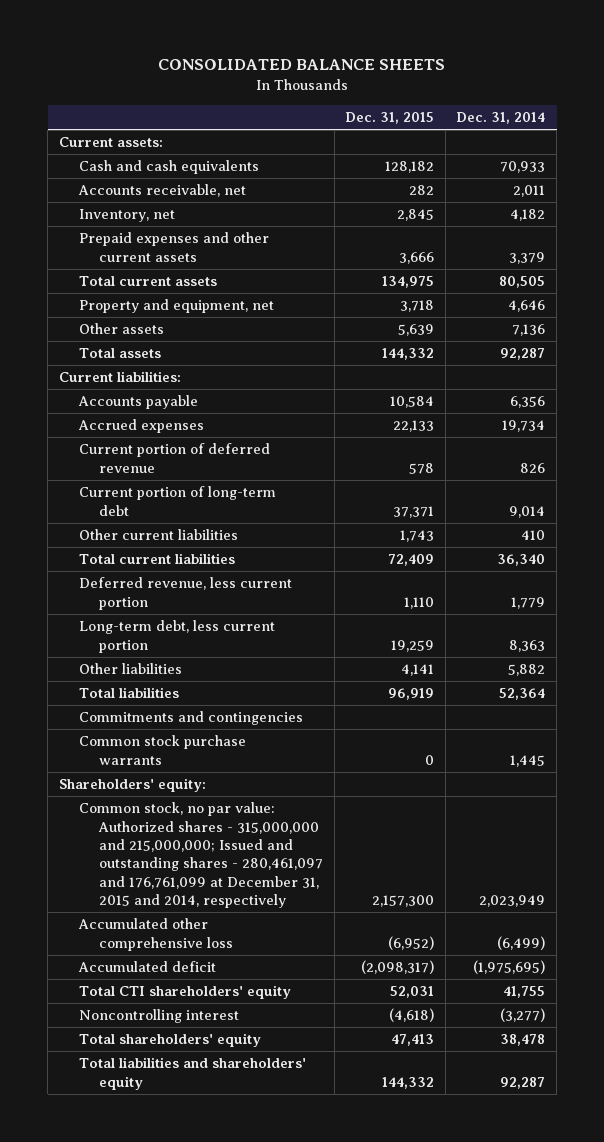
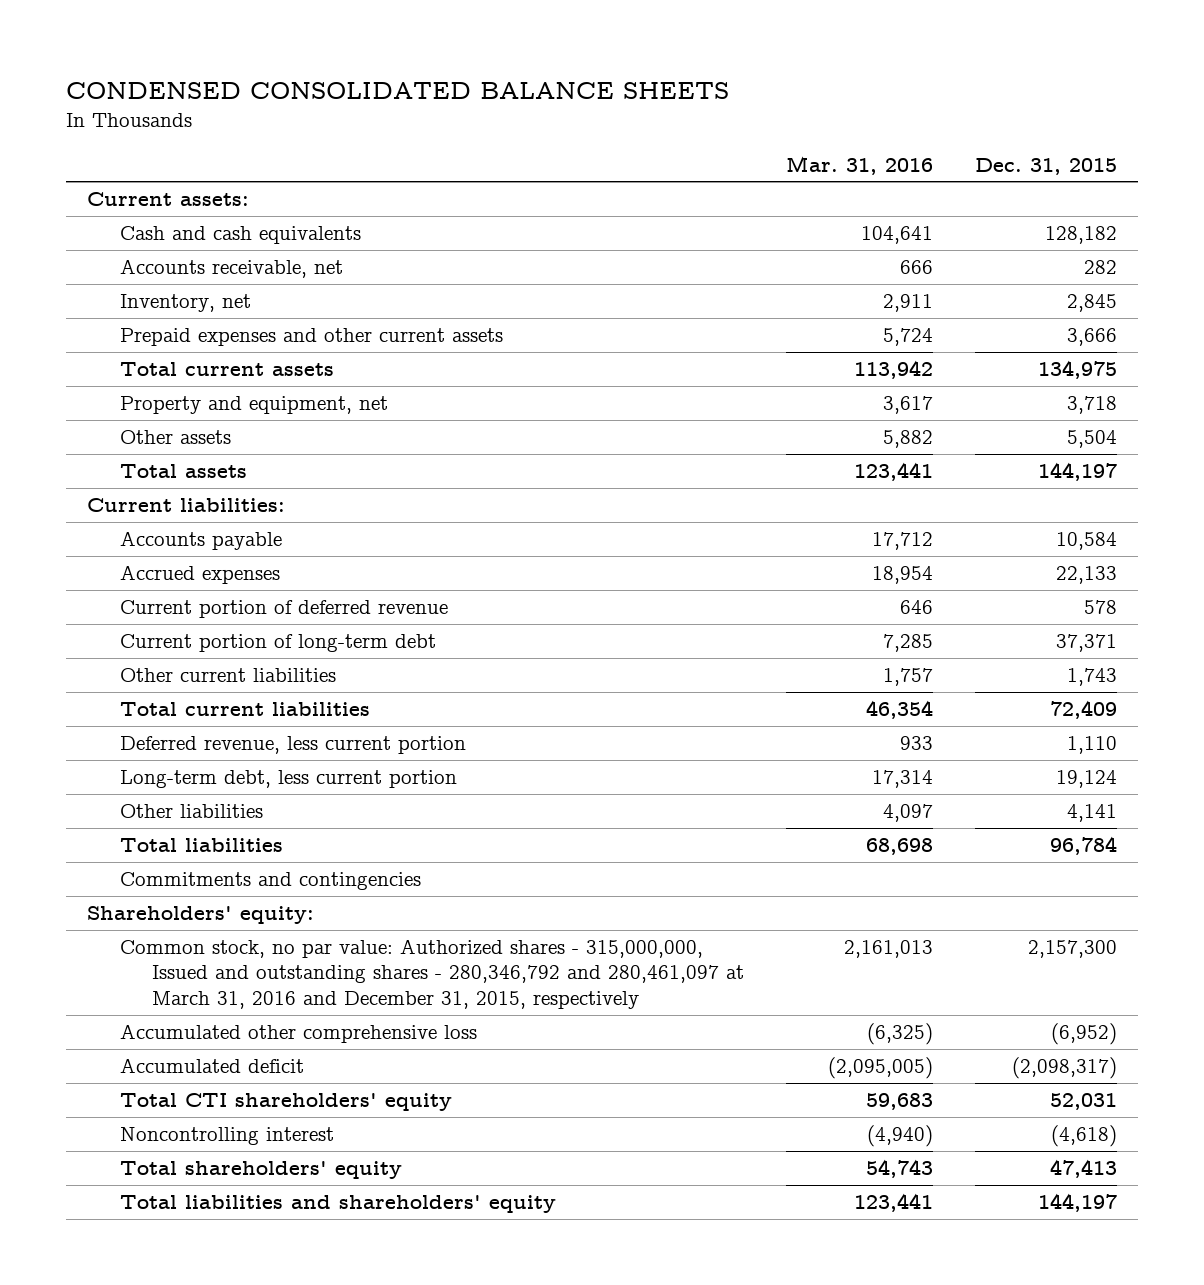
- CONSOLIDATED BALANCE SHEETS
+ CONDENSED CONSOLIDATED BALANCE SHEETS
- | Dec. 31, 2015 | Dec. 31, 2014
+ | Mar. 31, 2016 | Dec. 31, 2015
- Other assets | 5,639 | 7,136
- Total assets | 144,332 | 92,287
+ Other assets | 5,882 | 5,504
+ Total assets | 123,441 | 144,197
- Long-term debt, less current portion | 19,259 | 8,363
+ Long-term debt, less current portion | 17,314 | 19,124
- Total liabilities | 96,919 | 52,364
+ Total liabilities | 68,698 | 96,784
- Common stock purchase warrants | 0 | 1,445
- Common stock, no par value: Authorized shares - 315,000,000 and 215,000,000; Issued and outstanding shares - 280,461,097 and 176,761,099 at December 31, 2015 and 2014, respectively | 2,157,300 | 2,023,949
+ Common stock, no par value: Authorized shares - 315,000,000, Issued and outstanding shares - 280,346,792 and 280,461,097 at March 31, 2016 and December 31, 2015, respectively | 2,161,013 | 2,157,300
- Total liabilities and shareholders' equity | 144,332 | 92,287
+ Total liabilities and shareholders' equity | 123,441 | 144,197

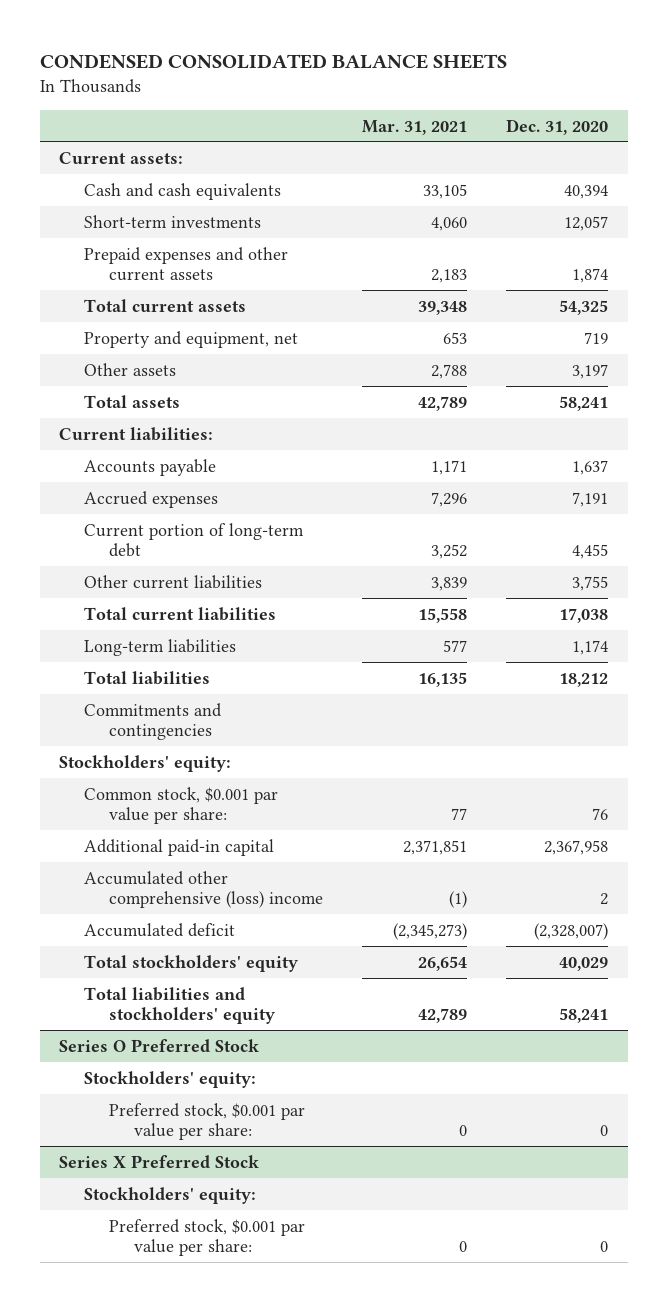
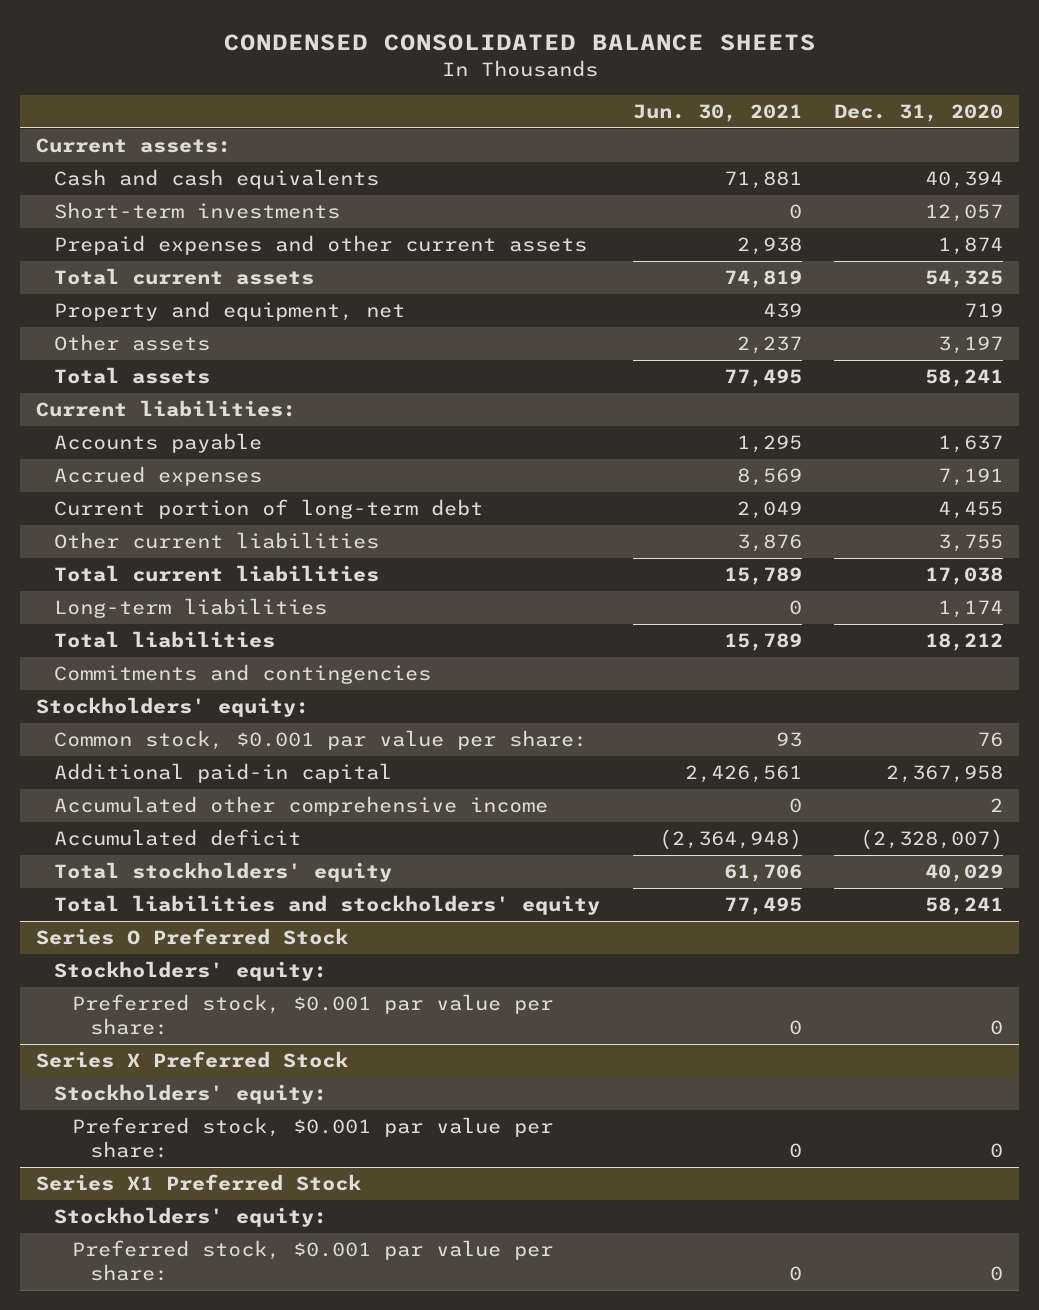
- | Mar. 31, 2021 | Dec. 31, 2020
+ | Jun. 30, 2021 | Dec. 31, 2020
- Accumulated other comprehensive (loss) income | (1) | 2
+ Accumulated other comprehensive income | 0 | 2
+ Series X1 Preferred Stock
+ Stockholders' equity:
+ Preferred stock, $0.001 par value per share: | 0 | 0

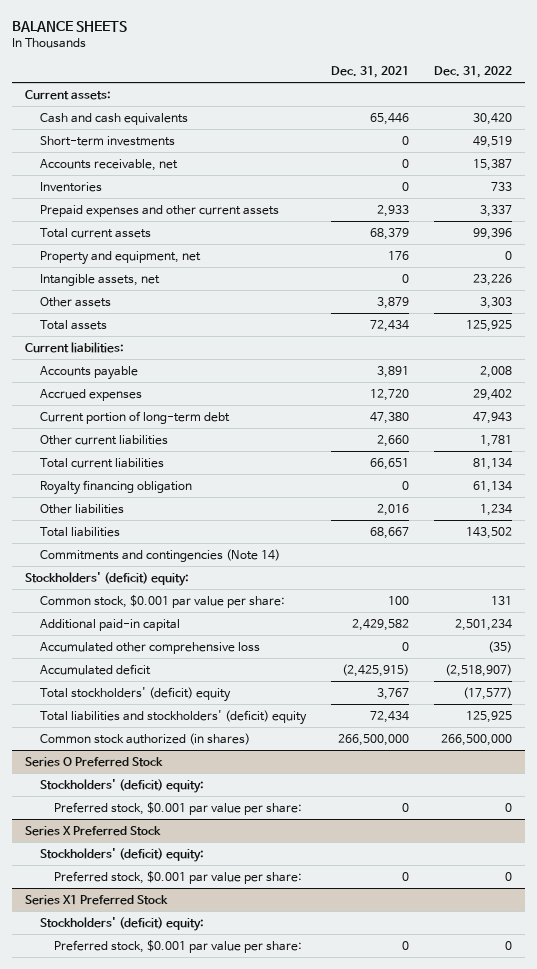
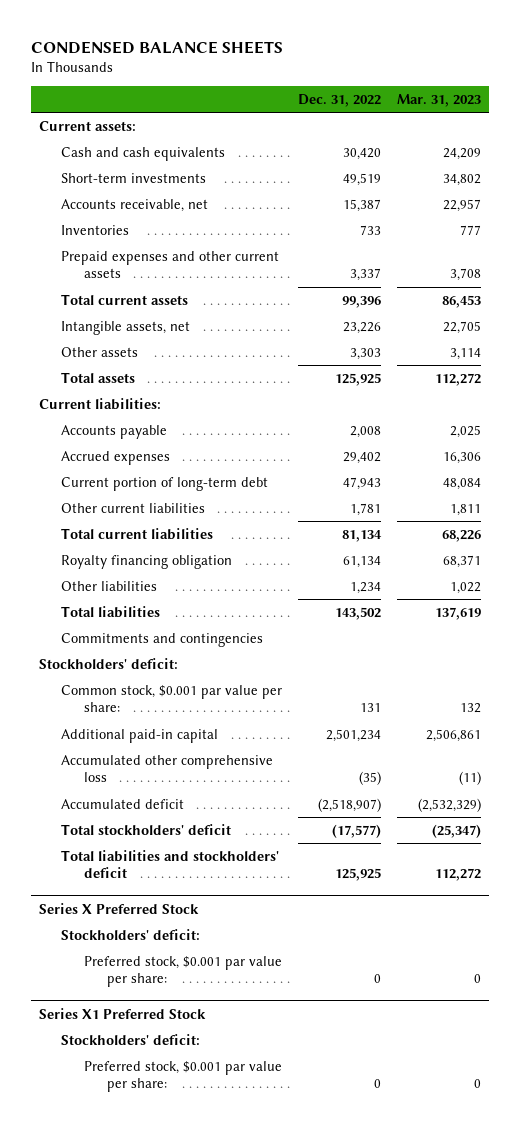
- BALANCE SHEETS
+ CONDENSED BALANCE SHEETS
- | Dec. 31, 2021 | Dec. 31, 2022
+ | Dec. 31, 2022 | Mar. 31, 2023
- Property and equipment, net | 176 | 0
- Commitments and contingencies (Note 14)
- Stockholders' (deficit) equity:
+ Commitments and contingencies
+ Stockholders' deficit:
- Total stockholders' (deficit) equity | 3,767 | (17,577)
- Total liabilities and stockholders' (deficit) equity | 72,434 | 125,925
- Common stock authorized (in shares) | 266,500,000 | 266,500,000
- Series O Preferred Stock
- Stockholders' (deficit) equity:
- Preferred stock, $0.001 par value per share: | 0 | 0
+ Total stockholders' deficit | (17,577) | (25,347)
+ Total liabilities and stockholders' deficit | 125,925 | 112,272
@ Series X Preferred Stock
- Stockholders' (deficit) equity:
+ Stockholders' deficit:
@ Series X1 Preferred Stock
- Stockholders' (deficit) equity:
+ Stockholders' deficit:

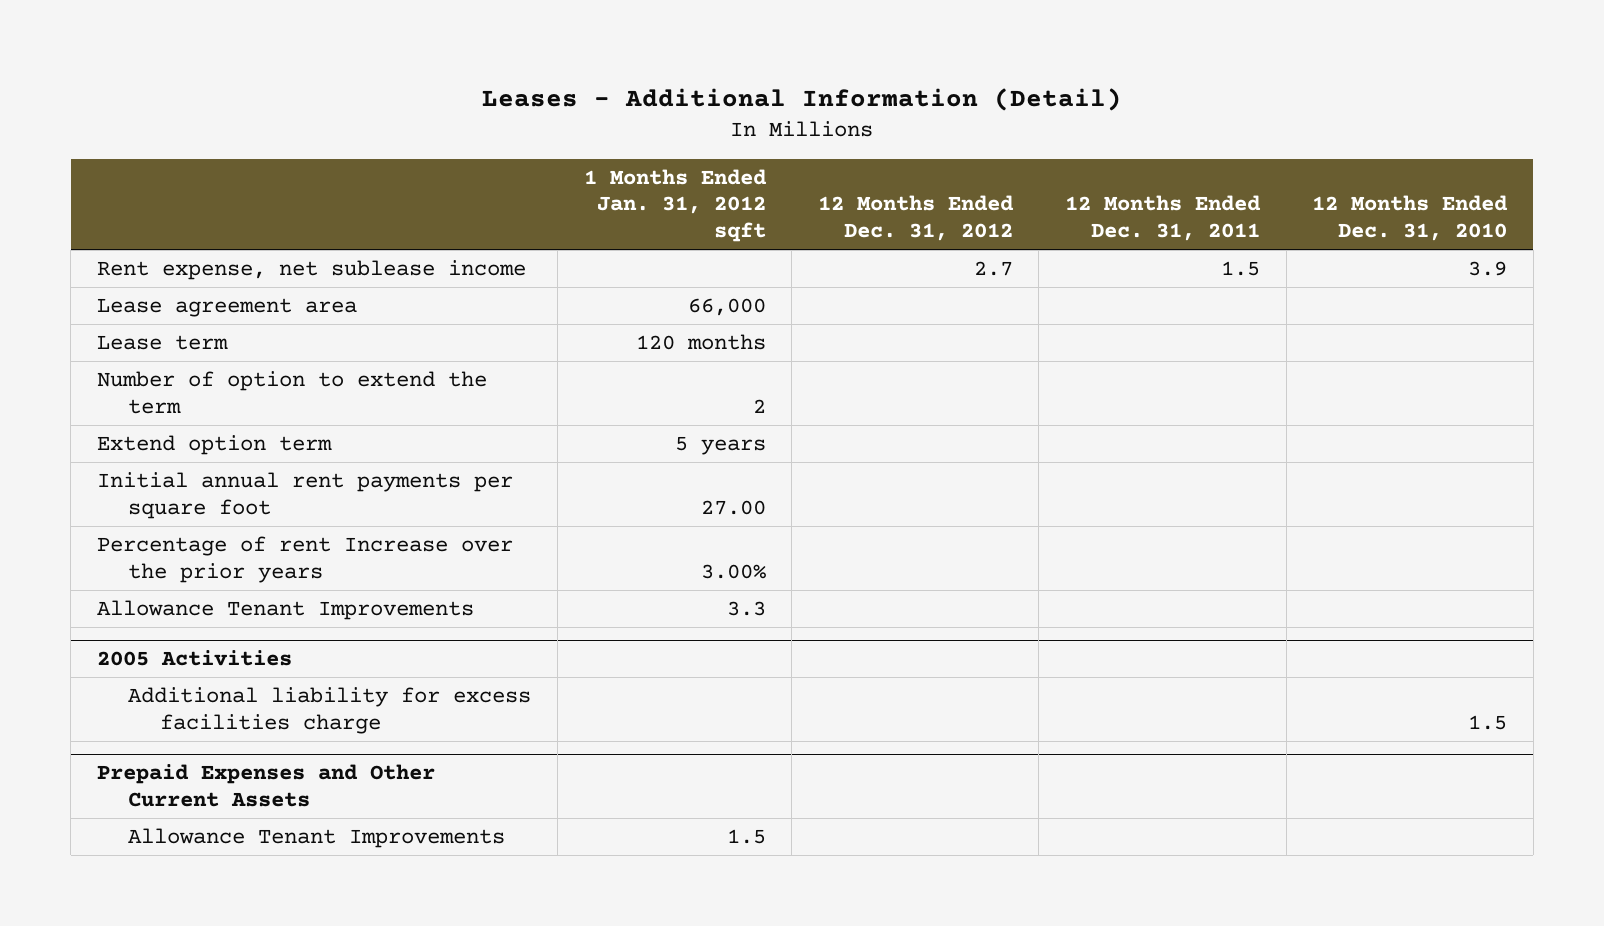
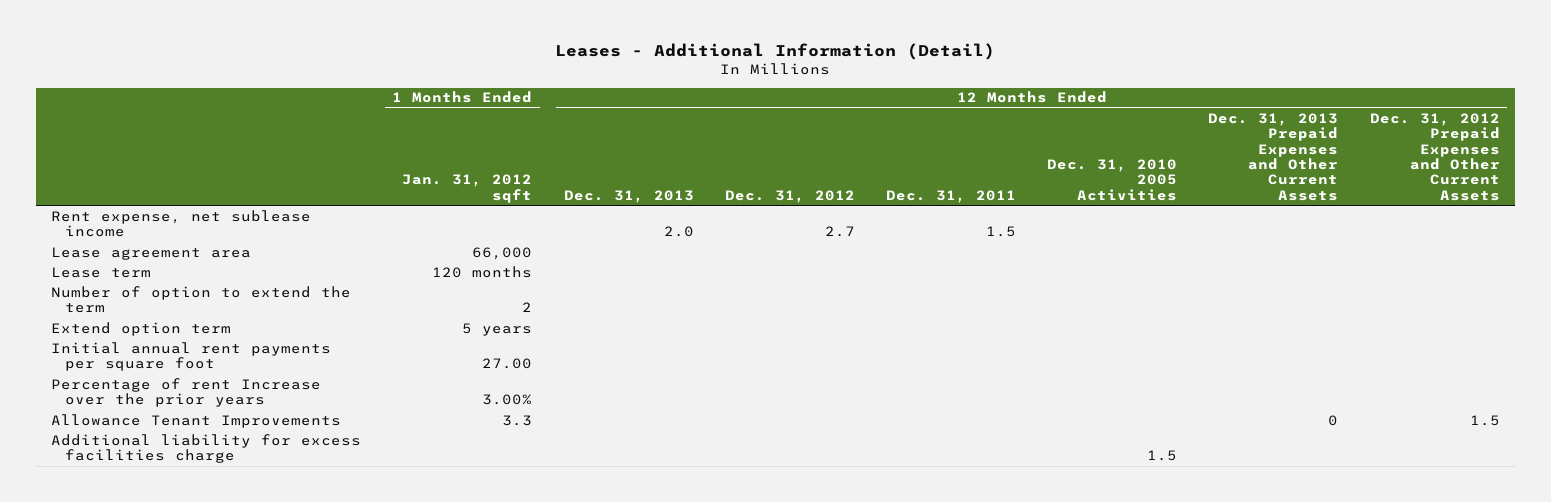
- | 1 Months Ended Jan. 31, 2012 sqft | 12 Months Ended Dec. 31, 2012 | 12 Months Ended Dec. 31, 2011 | 12 Months Ended Dec. 31, 2010
+ | 1 Months Ended Jan. 31, 2012 sqft | 12 Months Ended Dec. 31, 2013 | 12 Months Ended Dec. 31, 2012 | 12 Months Ended Dec. 31, 2011 | 12 Months Ended Dec. 31, 2010 2005 Activities | 12 Months Ended Dec. 31, 2013 Prepaid Expenses and Other Current Assets | 12 Months Ended Dec. 31, 2012 Prepaid Expenses and Other Current Assets
- 2005 Activities
- Prepaid Expenses and Other Current Assets
- Allowance Tenant Improvements | 1.5 | | |

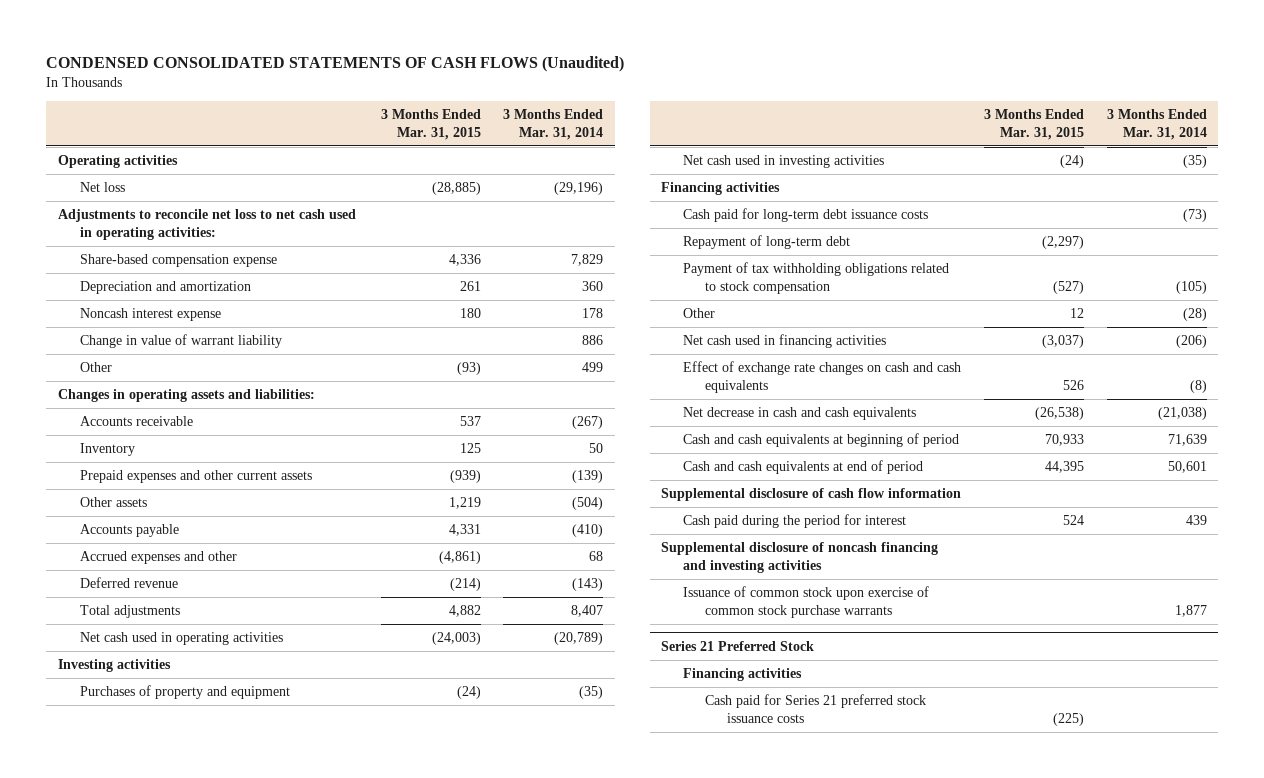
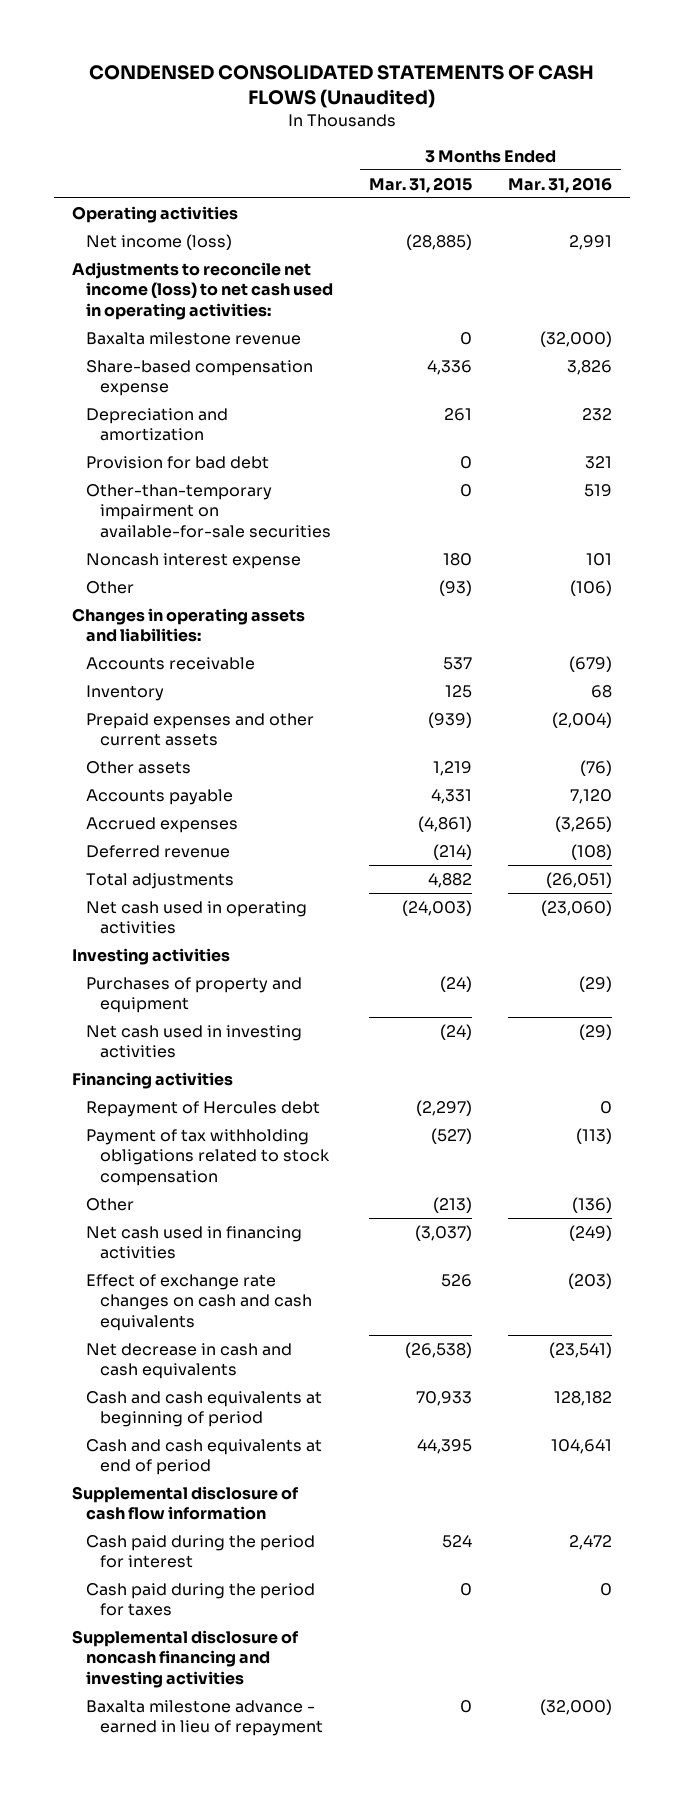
- | 3 Months Ended Mar. 31, 2015 | 3 Months Ended Mar. 31, 2014
+ | 3 Months Ended Mar. 31, 2015 | 3 Months Ended Mar. 31, 2016
- Net loss | (28,885) | (29,196)
- Adjustments to reconcile net loss to net cash used in operating activities:
+ Net income (loss) | (28,885) | 2,991
+ Adjustments to reconcile net income (loss) to net cash used in operating activities:
+ Baxalta milestone revenue | 0 | (32,000)
+ Provision for bad debt | 0 | 321
+ Other-than-temporary impairment on available-for-sale securities | 0 | 519
- Change in value of warrant liability | | 886
- Accrued expenses and other | (4,861) | 68
+ Accrued expenses | (4,861) | (3,265)
- Cash paid for long-term debt issuance costs | | (73)
- Repayment of long-term debt | (2,297) |
+ Repayment of Hercules debt | (2,297) | 0
- Other | 12 | (28)
+ Other | (213) | (136)
+ Cash paid during the period for taxes | 0 | 0
- Issuance of common stock upon exercise of common stock purchase warrants | | 1,877
- Series 21 Preferred Stock
- Financing activities
- Cash paid for Series 21 preferred stock issuance costs | (225) |
+ Baxalta milestone advance - earned in lieu of repayment | 0 | (32,000)

